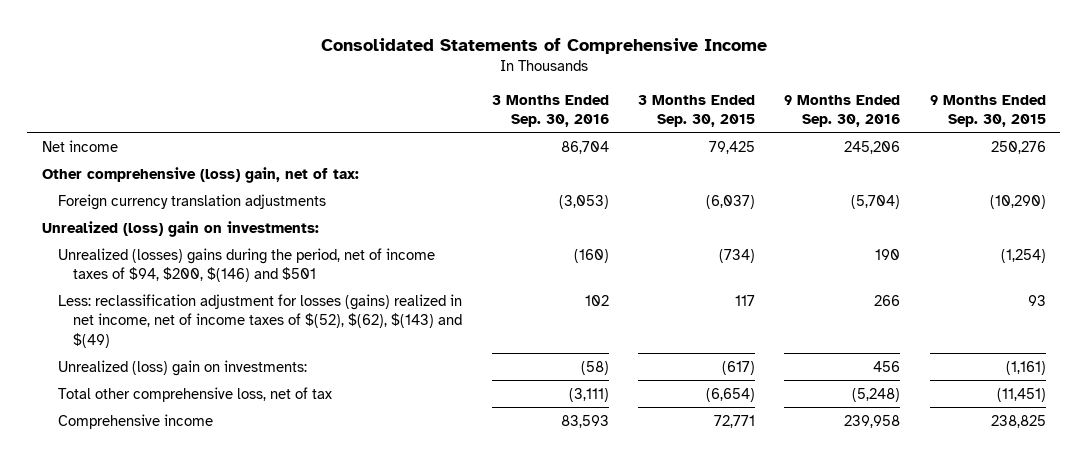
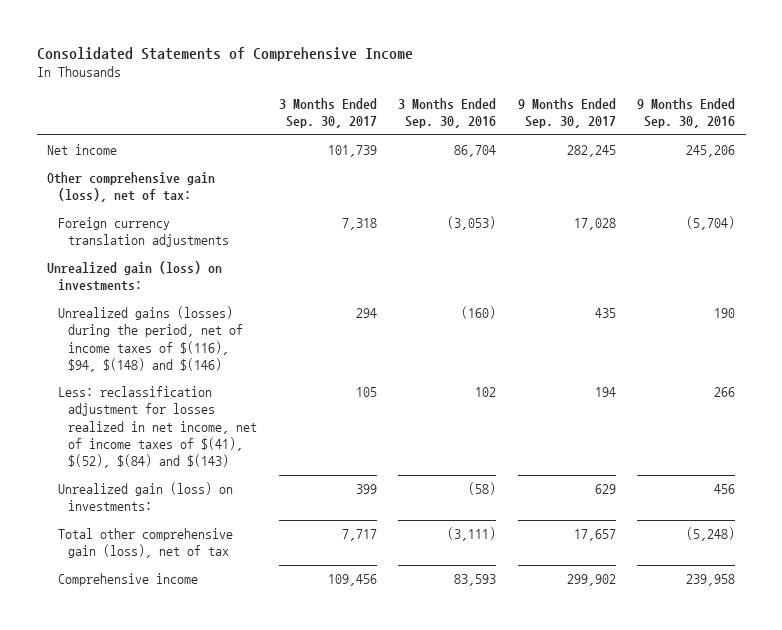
- | 3 Months Ended Sep. 30, 2016 | 3 Months Ended Sep. 30, 2015 | 9 Months Ended Sep. 30, 2016 | 9 Months Ended Sep. 30, 2015
+ | 3 Months Ended Sep. 30, 2017 | 3 Months Ended Sep. 30, 2016 | 9 Months Ended Sep. 30, 2017 | 9 Months Ended Sep. 30, 2016
- Other comprehensive (loss) gain, net of tax:
+ Other comprehensive gain (loss), net of tax:
- Unrealized (loss) gain on investments:
- Unrealized (losses) gains during the period, net of income taxes of $94, $200, $(146) and $501 | (160) | (734) | 190 | (1,254)
- Less: reclassification adjustment for losses (gains) realized in net income, net of income taxes of $(52), $(62), $(143) and $(49) | 102 | 117 | 266 | 93
- Unrealized (loss) gain on investments: | (58) | (617) | 456 | (1,161)
- Total other comprehensive loss, net of tax | (3,111) | (6,654) | (5,248) | (11,451)
+ Unrealized gain (loss) on investments:
+ Unrealized gains (losses) during the period, net of income taxes of $(116), $94, $(148) and $(146) | 294 | (160) | 435 | 190
+ Less: reclassification adjustment for losses realized in net income, net of income taxes of $(41), $(52), $(84) and $(143) | 105 | 102 | 194 | 266
+ Unrealized gain (loss) on investments: | 399 | (58) | 629 | 456
+ Total other comprehensive gain (loss), net of tax | 7,717 | (3,111) | 17,657 | (5,248)

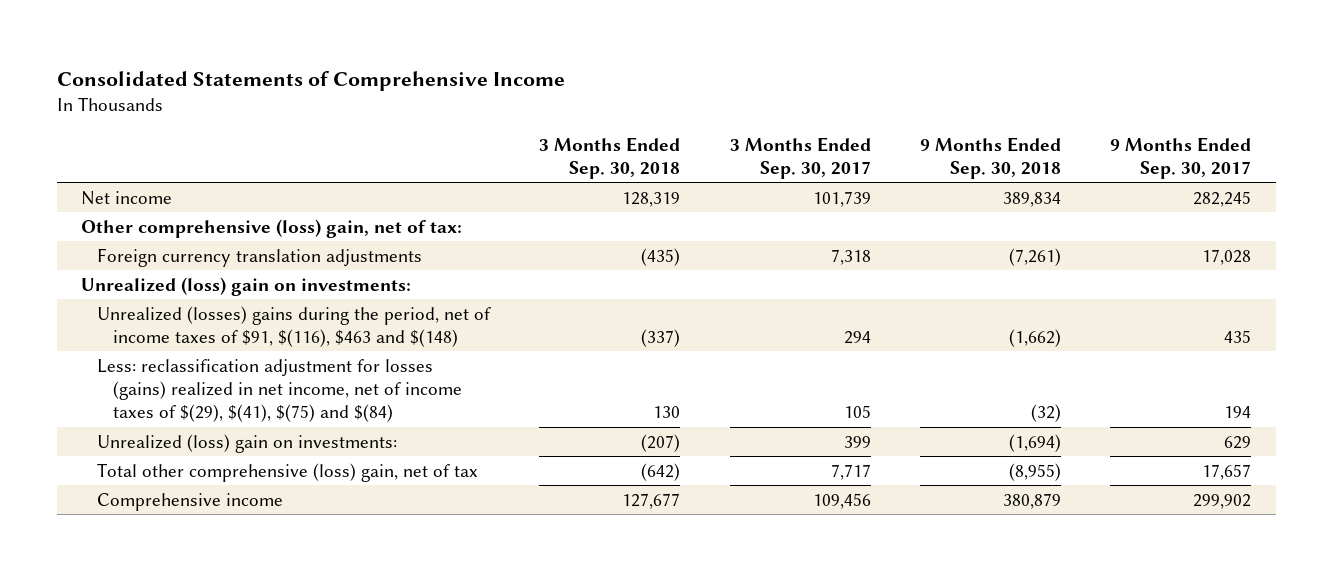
- | 3 Months Ended Sep. 30, 2017 | 3 Months Ended Sep. 30, 2016 | 9 Months Ended Sep. 30, 2017 | 9 Months Ended Sep. 30, 2016
+ | 3 Months Ended Sep. 30, 2018 | 3 Months Ended Sep. 30, 2017 | 9 Months Ended Sep. 30, 2018 | 9 Months Ended Sep. 30, 2017
- Other comprehensive gain (loss), net of tax:
+ Other comprehensive (loss) gain, net of tax:
- Unrealized gain (loss) on investments:
- Unrealized gains (losses) during the period, net of income taxes of $(116), $94, $(148) and $(146) | 294 | (160) | 435 | 190
- Less: reclassification adjustment for losses realized in net income, net of income taxes of $(41), $(52), $(84) and $(143) | 105 | 102 | 194 | 266
- Unrealized gain (loss) on investments: | 399 | (58) | 629 | 456
- Total other comprehensive gain (loss), net of tax | 7,717 | (3,111) | 17,657 | (5,248)
+ Unrealized (loss) gain on investments:
+ Unrealized (losses) gains during the period, net of income taxes of $91, $(116), $463 and $(148) | (337) | 294 | (1,662) | 435
+ Less: reclassification adjustment for losses (gains) realized in net income, net of income taxes of $(29), $(41), $(75) and $(84) | 130 | 105 | (32) | 194
+ Unrealized (loss) gain on investments: | (207) | 399 | (1,694) | 629
+ Total other comprehensive (loss) gain, net of tax | (642) | 7,717 | (8,955) | 17,657

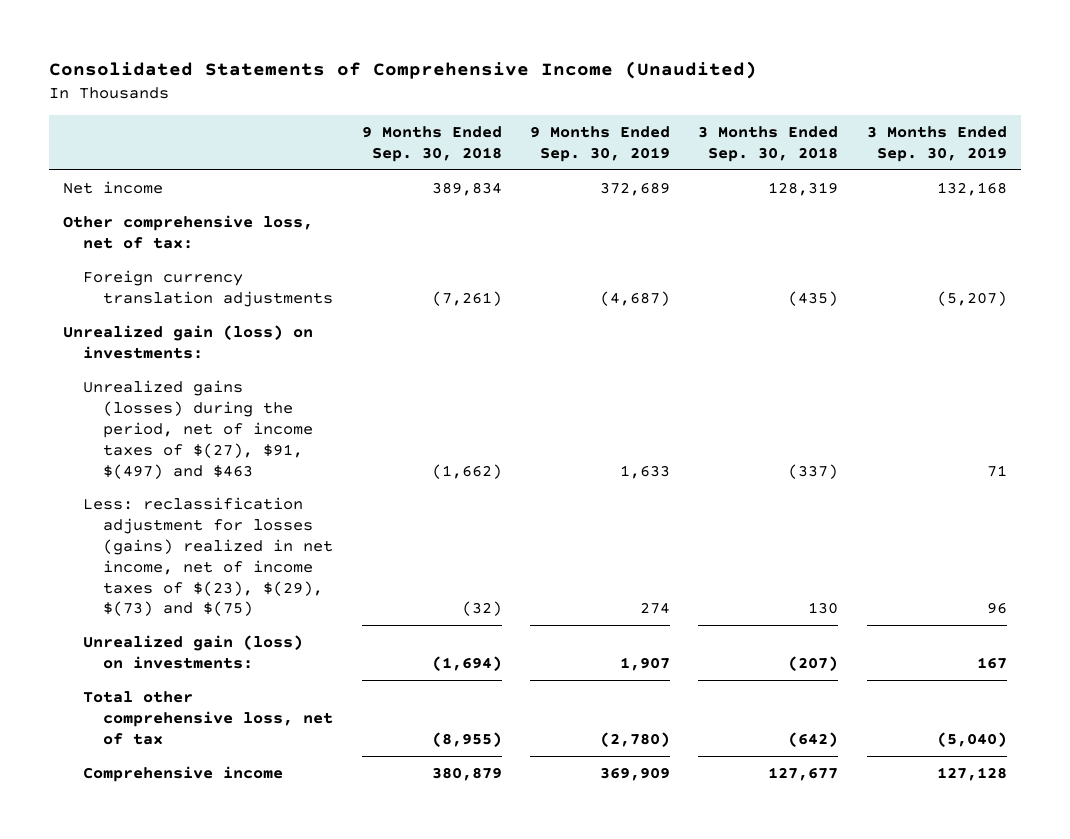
- Consolidated Statements of Comprehensive Income
+ Consolidated Statements of Comprehensive Income (Unaudited)
- | 3 Months Ended Sep. 30, 2018 | 3 Months Ended Sep. 30, 2017 | 9 Months Ended Sep. 30, 2018 | 9 Months Ended Sep. 30, 2017
+ | 9 Months Ended Sep. 30, 2018 | 9 Months Ended Sep. 30, 2019 | 3 Months Ended Sep. 30, 2018 | 3 Months Ended Sep. 30, 2019
- Other comprehensive (loss) gain, net of tax:
+ Other comprehensive loss, net of tax:
- Unrealized (loss) gain on investments:
- Unrealized (losses) gains during the period, net of income taxes of $91, $(116), $463 and $(148) | (337) | 294 | (1,662) | 435
- Less: reclassification adjustment for losses (gains) realized in net income, net of income taxes of $(29), $(41), $(75) and $(84) | 130 | 105 | (32) | 194
- Unrealized (loss) gain on investments: | (207) | 399 | (1,694) | 629
- Total other comprehensive (loss) gain, net of tax | (642) | 7,717 | (8,955) | 17,657
+ Unrealized gain (loss) on investments:
+ Unrealized gains (losses) during the period, net of income taxes of $(27), $91, $(497) and $463 | (1,662) | 1,633 | (337) | 71
+ Less: reclassification adjustment for losses (gains) realized in net income, net of income taxes of $(23), $(29), $(73) and $(75) | (32) | 274 | 130 | 96
+ Unrealized gain (loss) on investments: | (1,694) | 1,907 | (207) | 167
+ Total other comprehensive loss, net of tax | (8,955) | (2,780) | (642) | (5,040)

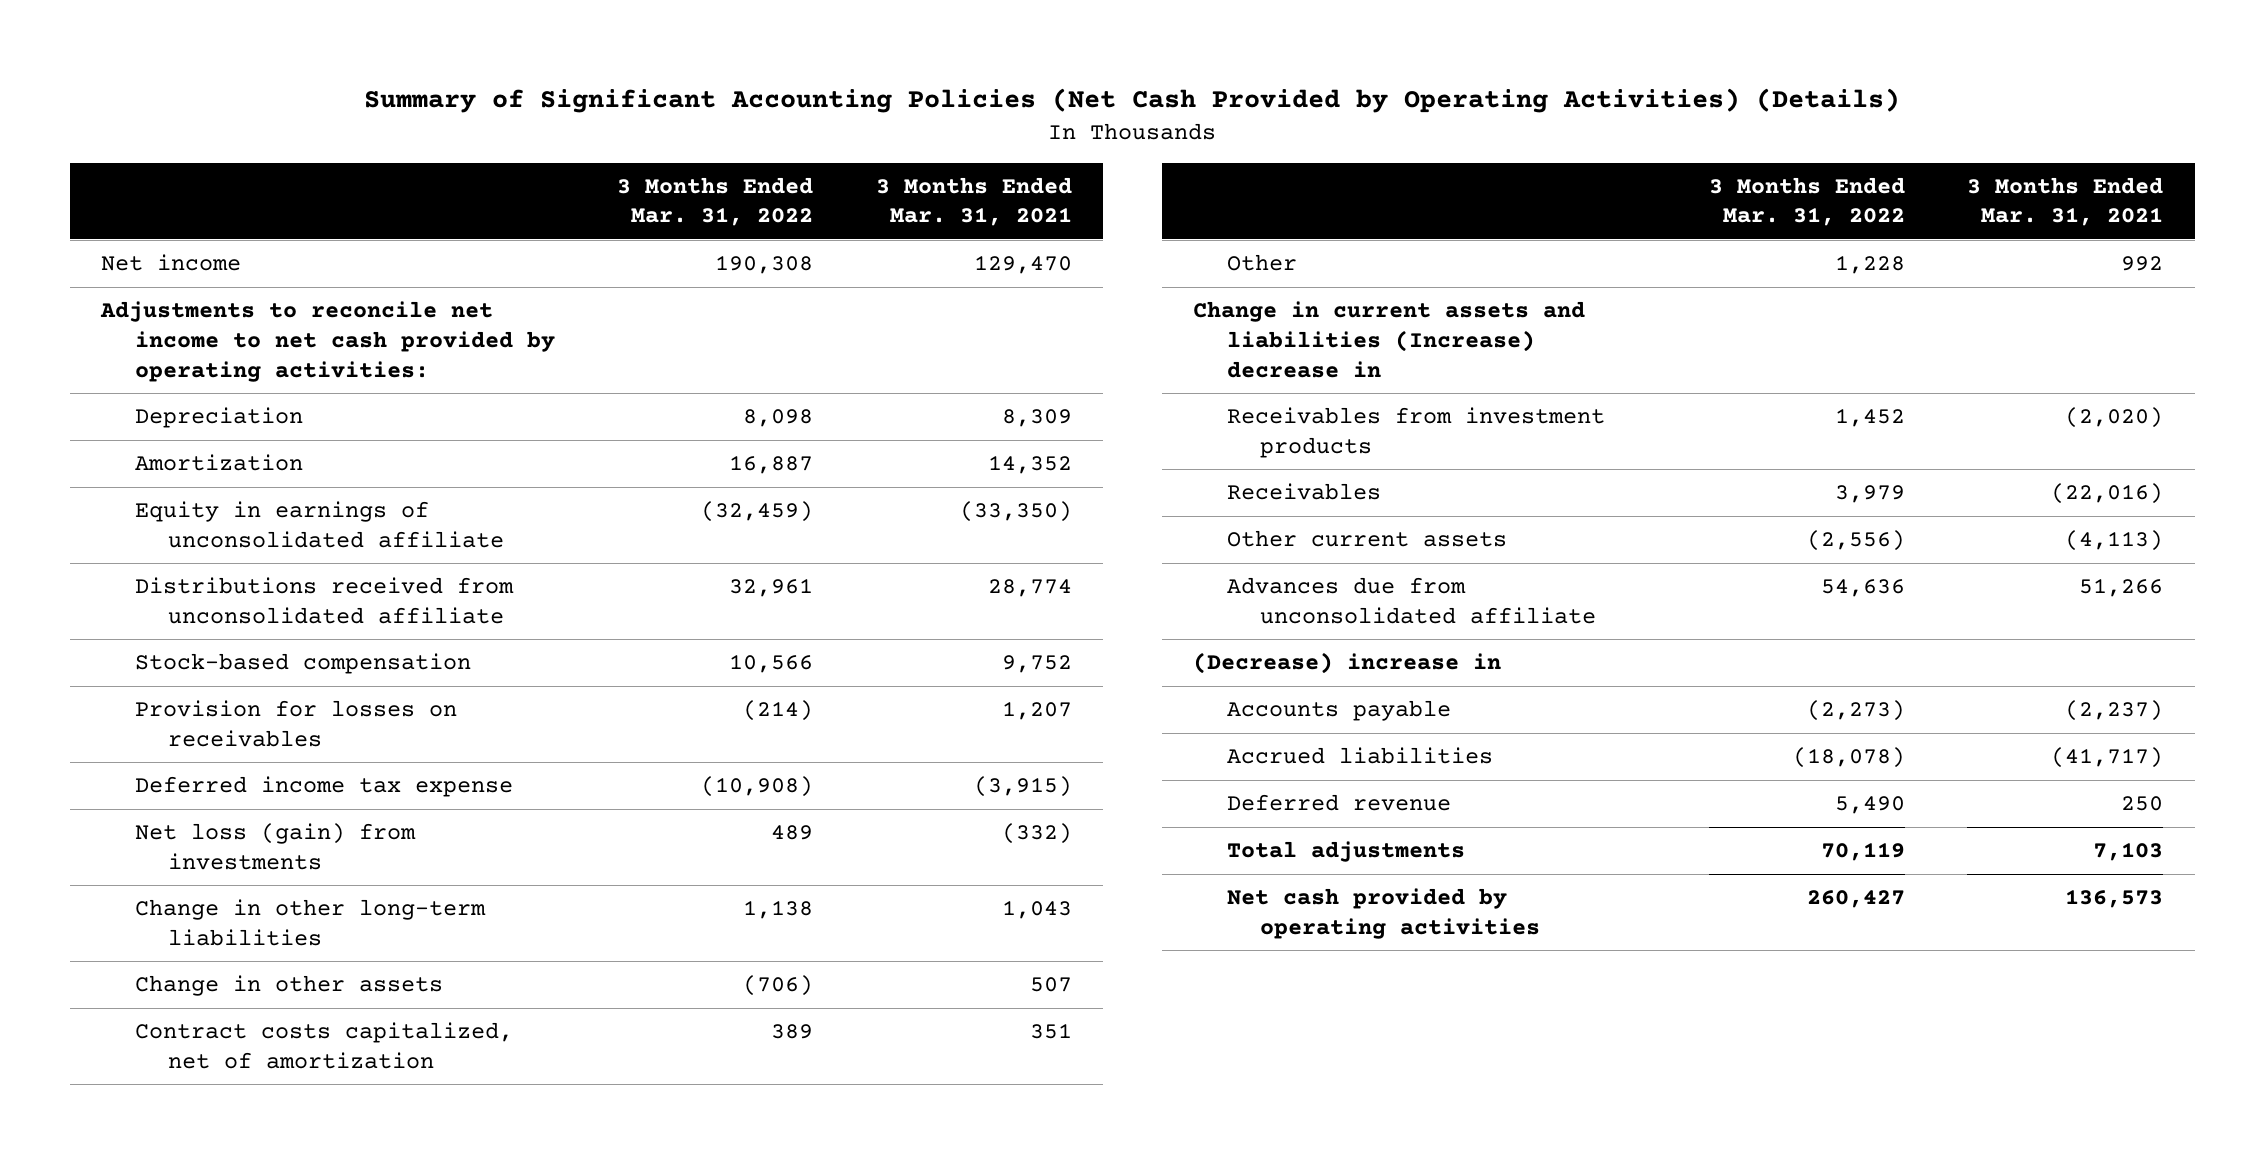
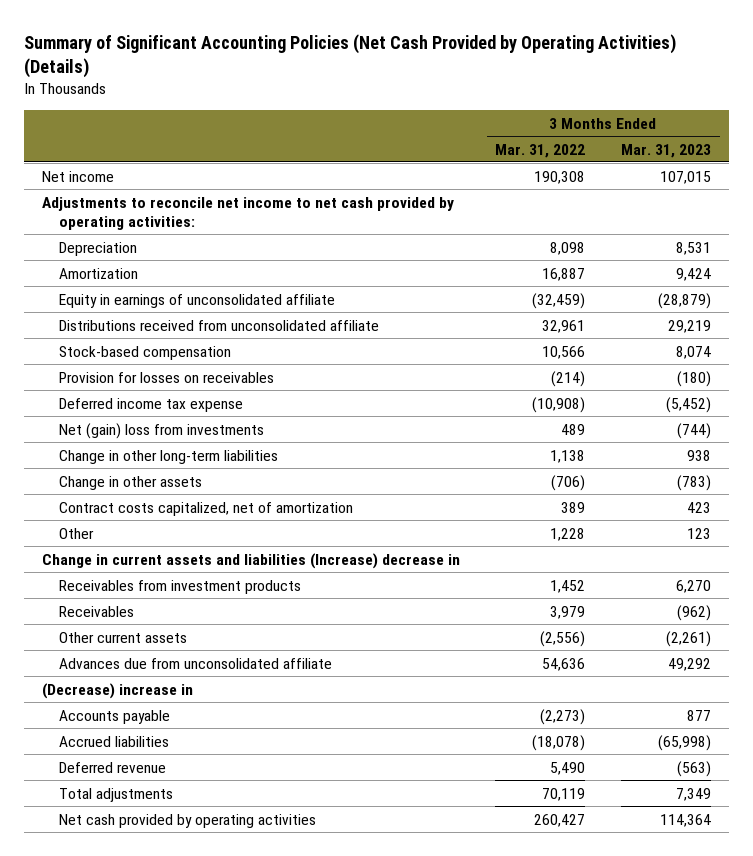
- | 3 Months Ended Mar. 31, 2022 | 3 Months Ended Mar. 31, 2021
+ | 3 Months Ended Mar. 31, 2022 | 3 Months Ended Mar. 31, 2023
- Net loss (gain) from investments | 489 | (332)
+ Net (gain) loss from investments | 489 | (744)

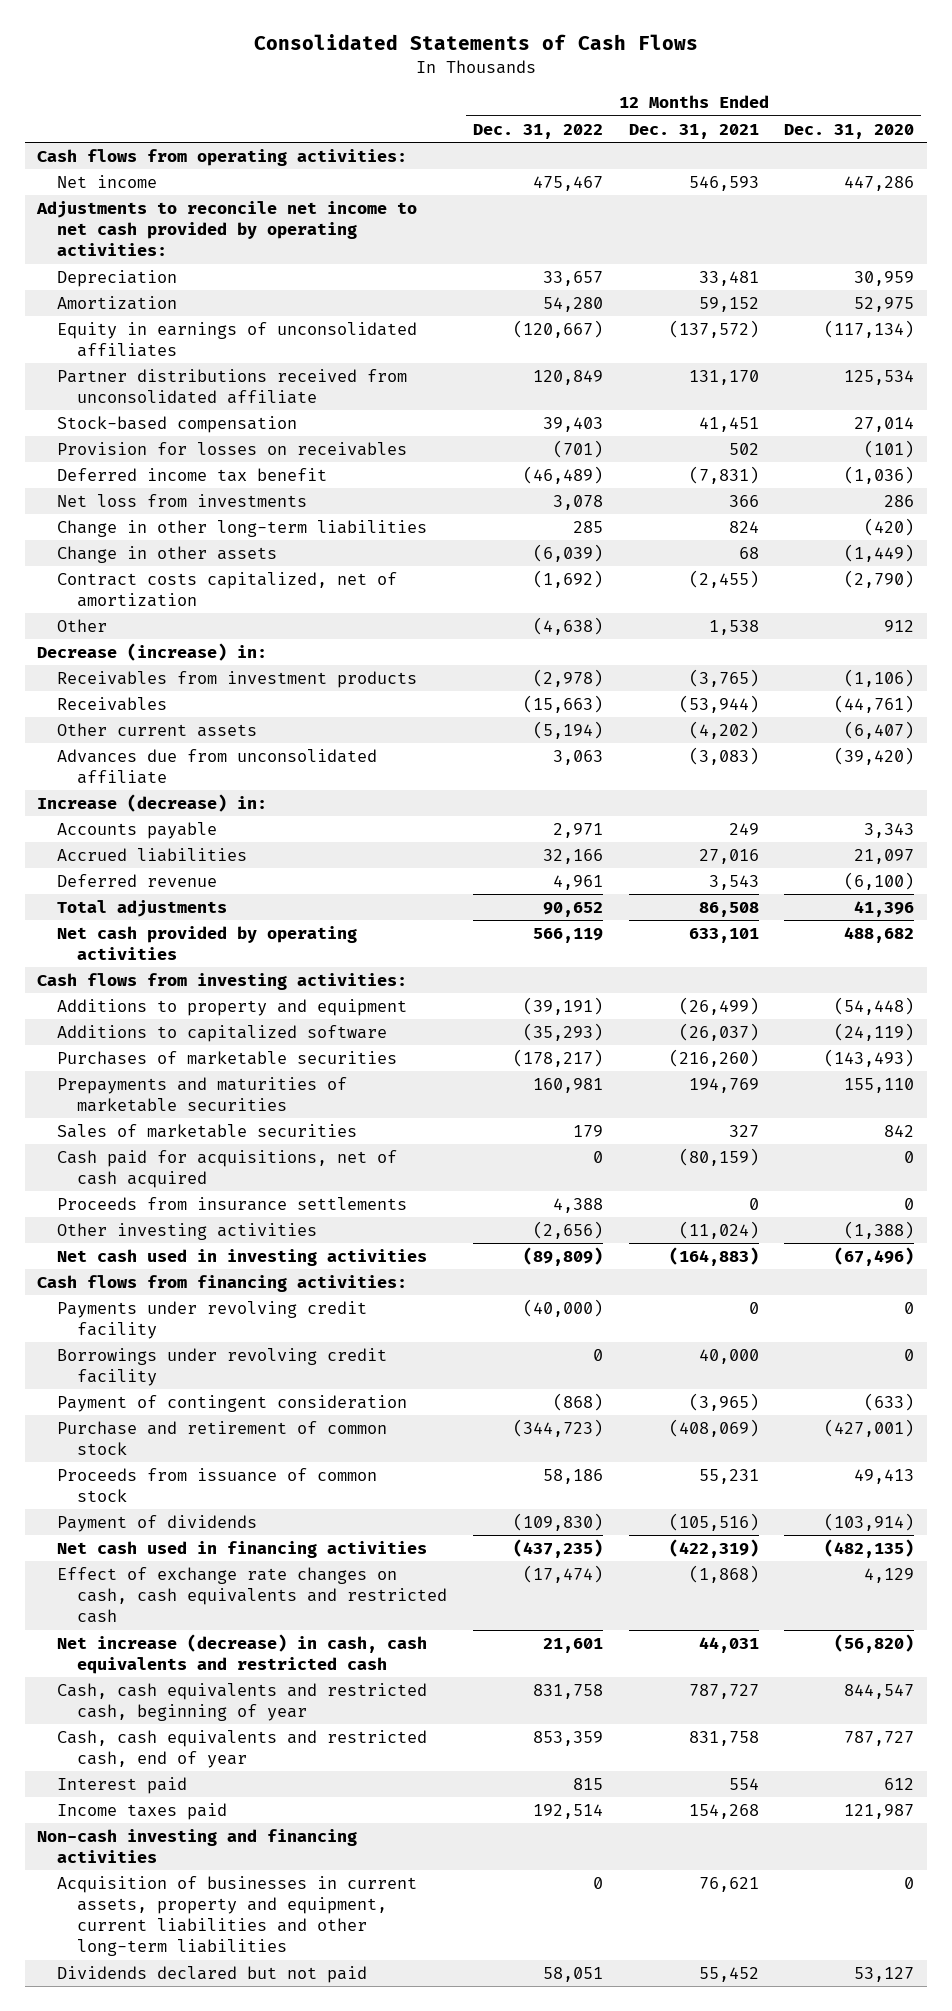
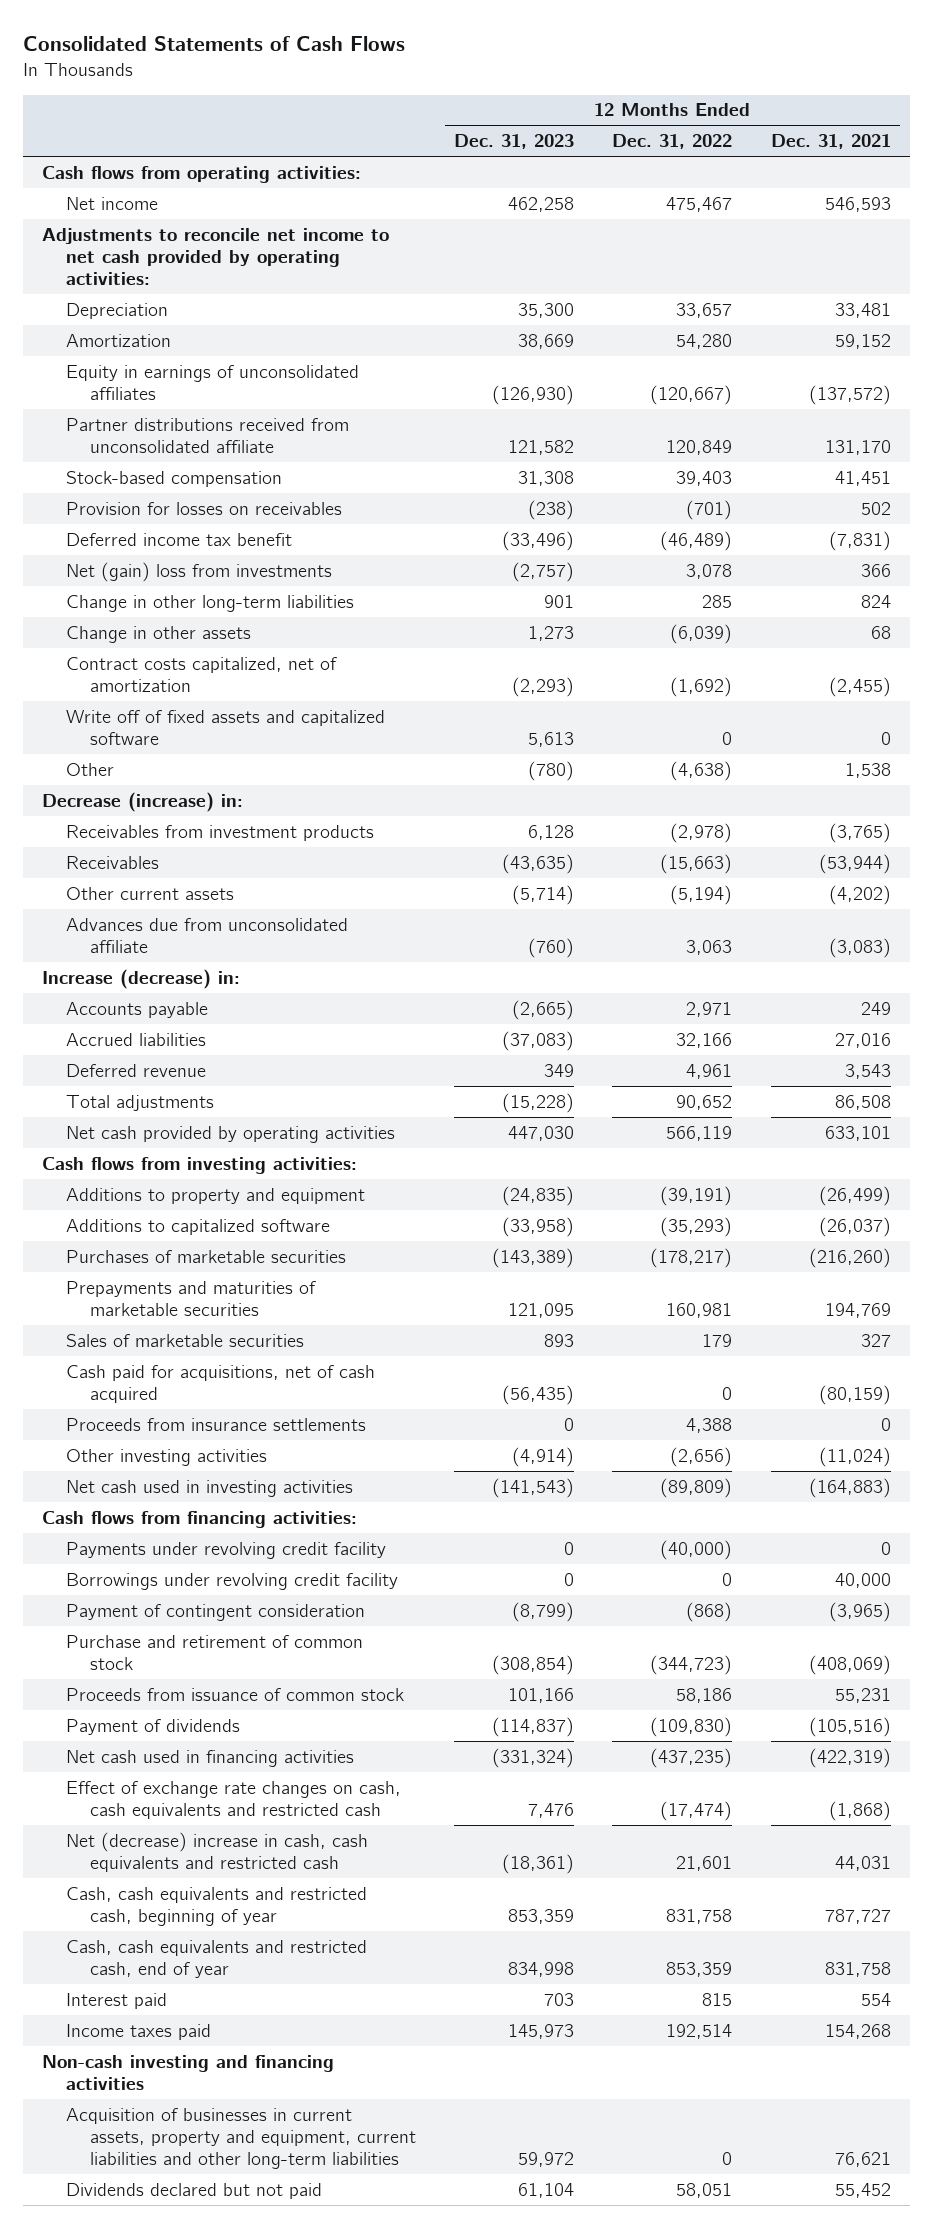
- | 12 Months Ended Dec. 31, 2022 | 12 Months Ended Dec. 31, 2021 | 12 Months Ended Dec. 31, 2020
+ | 12 Months Ended Dec. 31, 2023 | 12 Months Ended Dec. 31, 2022 | 12 Months Ended Dec. 31, 2021
- Net loss from investments | 3,078 | 366 | 286
+ Net (gain) loss from investments | (2,757) | 3,078 | 366
+ Write off of fixed assets and capitalized software | 5,613 | 0 | 0
- Net increase (decrease) in cash, cash equivalents and restricted cash | 21,601 | 44,031 | (56,820)
+ Net (decrease) increase in cash, cash equivalents and restricted cash | (18,361) | 21,601 | 44,031

